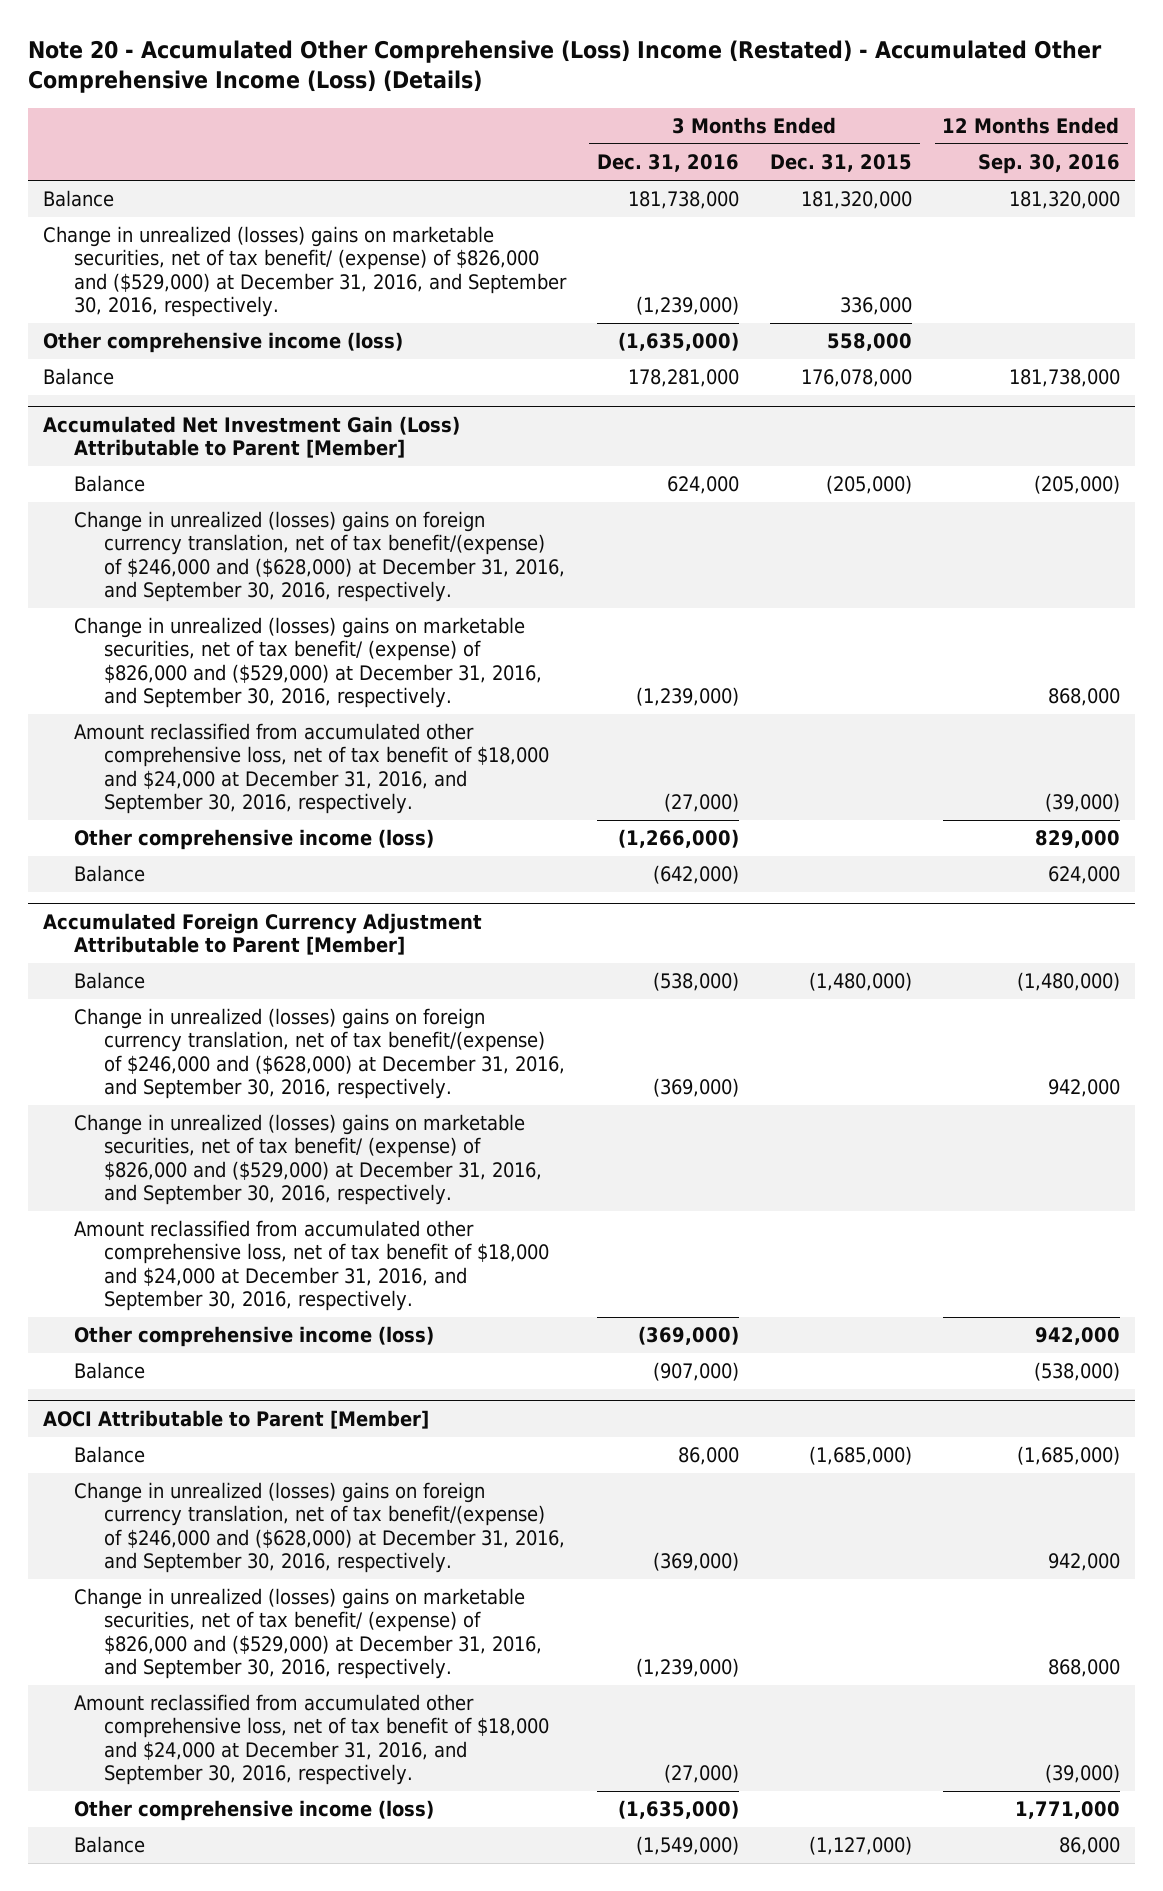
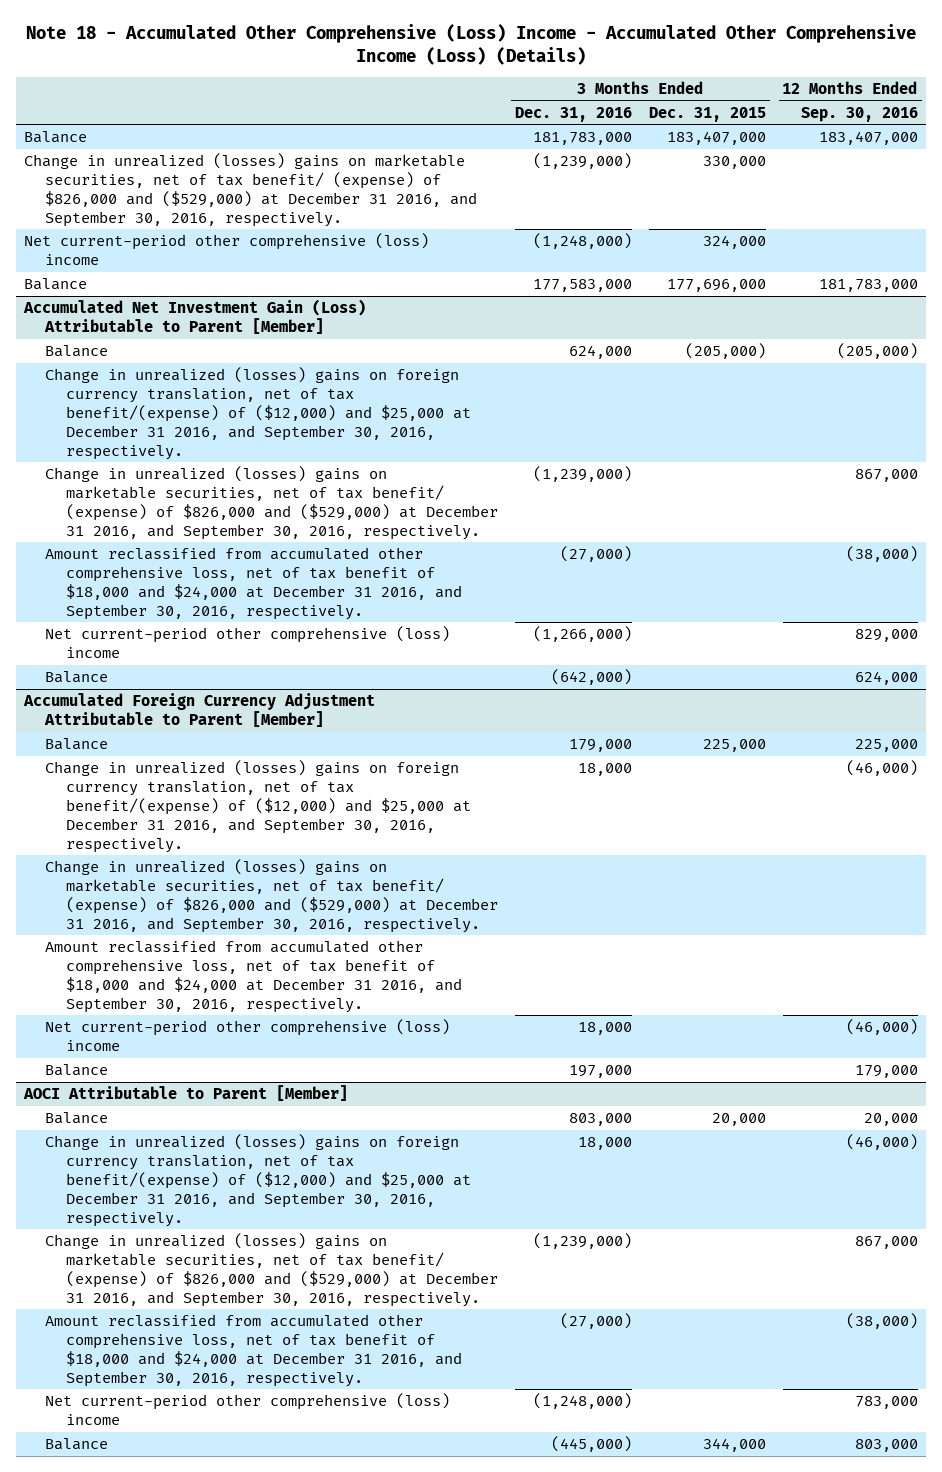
- Note 20 - Accumulated Other Comprehensive (Loss) Income (Restated) - Accumulated Other Comprehensive Income (Loss) (Details)
+ Note 18 - Accumulated Other Comprehensive (Loss) Income - Accumulated Other Comprehensive Income (Loss) (Details)
- Balance | 181,738,000 | 181,320,000 | 181,320,000
- Change in unrealized (losses) gains on marketable securities, net of tax benefit/ (expense) of $826,000 and ($529,000) at December 31, 2016, and September 30, 2016, respectively. | (1,239,000) | 336,000 |
- Other comprehensive income (loss) | (1,635,000) | 558,000 |
- Balance | 178,281,000 | 176,078,000 | 181,738,000
+ Balance | 181,783,000 | 183,407,000 | 183,407,000
+ Change in unrealized (losses) gains on marketable securities, net of tax benefit/ (expense) of $826,000 and ($529,000) at December 31 2016, and September 30, 2016, respectively. | (1,239,000) | 330,000 |
+ Net current-period other comprehensive (loss) income | (1,248,000) | 324,000 |
+ Balance | 177,583,000 | 177,696,000 | 181,783,000
@ Accumulated Net Investment Gain (Loss) Attributable to Parent [Member]
- Change in unrealized (losses) gains on foreign currency translation, net of tax benefit/(expense) of $246,000 and ($628,000) at December 31, 2016, and September 30, 2016, respectively.
- Change in unrealized (losses) gains on marketable securities, net of tax benefit/ (expense) of $826,000 and ($529,000) at December 31, 2016, and September 30, 2016, respectively. | (1,239,000) | | 868,000
- Amount reclassified from accumulated other comprehensive loss, net of tax benefit of $18,000 and $24,000 at December 31, 2016, and September 30, 2016, respectively. | (27,000) | | (39,000)
- Other comprehensive income (loss) | (1,266,000) | | 829,000
+ Change in unrealized (losses) gains on foreign currency translation, net of tax benefit/(expense) of ($12,000) and $25,000 at December 31 2016, and September 30, 2016, respectively.
+ Change in unrealized (losses) gains on marketable securities, net of tax benefit/ (expense) of $826,000 and ($529,000) at December 31 2016, and September 30, 2016, respectively. | (1,239,000) | | 867,000
+ Amount reclassified from accumulated other comprehensive loss, net of tax benefit of $18,000 and $24,000 at December 31 2016, and September 30, 2016, respectively. | (27,000) | | (38,000)
+ Net current-period other comprehensive (loss) income | (1,266,000) | | 829,000
@ Accumulated Foreign Currency Adjustment Attributable to Parent [Member]
- Balance | (538,000) | (1,480,000) | (1,480,000)
- Change in unrealized (losses) gains on foreign currency translation, net of tax benefit/(expense) of $246,000 and ($628,000) at December 31, 2016, and September 30, 2016, respectively. | (369,000) | | 942,000
- Change in unrealized (losses) gains on marketable securities, net of tax benefit/ (expense) of $826,000 and ($529,000) at December 31, 2016, and September 30, 2016, respectively.
- Amount reclassified from accumulated other comprehensive loss, net of tax benefit of $18,000 and $24,000 at December 31, 2016, and September 30, 2016, respectively.
- Other comprehensive income (loss) | (369,000) | | 942,000
- Balance | (907,000) | | (538,000)
+ Balance | 179,000 | 225,000 | 225,000
+ Change in unrealized (losses) gains on foreign currency translation, net of tax benefit/(expense) of ($12,000) and $25,000 at December 31 2016, and September 30, 2016, respectively. | 18,000 | | (46,000)
+ Change in unrealized (losses) gains on marketable securities, net of tax benefit/ (expense) of $826,000 and ($529,000) at December 31 2016, and September 30, 2016, respectively.
+ Amount reclassified from accumulated other comprehensive loss, net of tax benefit of $18,000 and $24,000 at December 31 2016, and September 30, 2016, respectively.
+ Net current-period other comprehensive (loss) income | 18,000 | | (46,000)
+ Balance | 197,000 | | 179,000
@ AOCI Attributable to Parent [Member]
- Balance | 86,000 | (1,685,000) | (1,685,000)
- Change in unrealized (losses) gains on foreign currency translation, net of tax benefit/(expense) of $246,000 and ($628,000) at December 31, 2016, and September 30, 2016, respectively. | (369,000) | | 942,000
- Change in unrealized (losses) gains on marketable securities, net of tax benefit/ (expense) of $826,000 and ($529,000) at December 31, 2016, and September 30, 2016, respectively. | (1,239,000) | | 868,000
- Amount reclassified from accumulated other comprehensive loss, net of tax benefit of $18,000 and $24,000 at December 31, 2016, and September 30, 2016, respectively. | (27,000) | | (39,000)
- Other comprehensive income (loss) | (1,635,000) | | 1,771,000
- Balance | (1,549,000) | (1,127,000) | 86,000
+ Balance | 803,000 | 20,000 | 20,000
+ Change in unrealized (losses) gains on foreign currency translation, net of tax benefit/(expense) of ($12,000) and $25,000 at December 31 2016, and September 30, 2016, respectively. | 18,000 | | (46,000)
+ Change in unrealized (losses) gains on marketable securities, net of tax benefit/ (expense) of $826,000 and ($529,000) at December 31 2016, and September 30, 2016, respectively. | (1,239,000) | | 867,000
+ Amount reclassified from accumulated other comprehensive loss, net of tax benefit of $18,000 and $24,000 at December 31 2016, and September 30, 2016, respectively. | (27,000) | | (38,000)
+ Net current-period other comprehensive (loss) income | (1,248,000) | | 783,000
+ Balance | (445,000) | 344,000 | 803,000

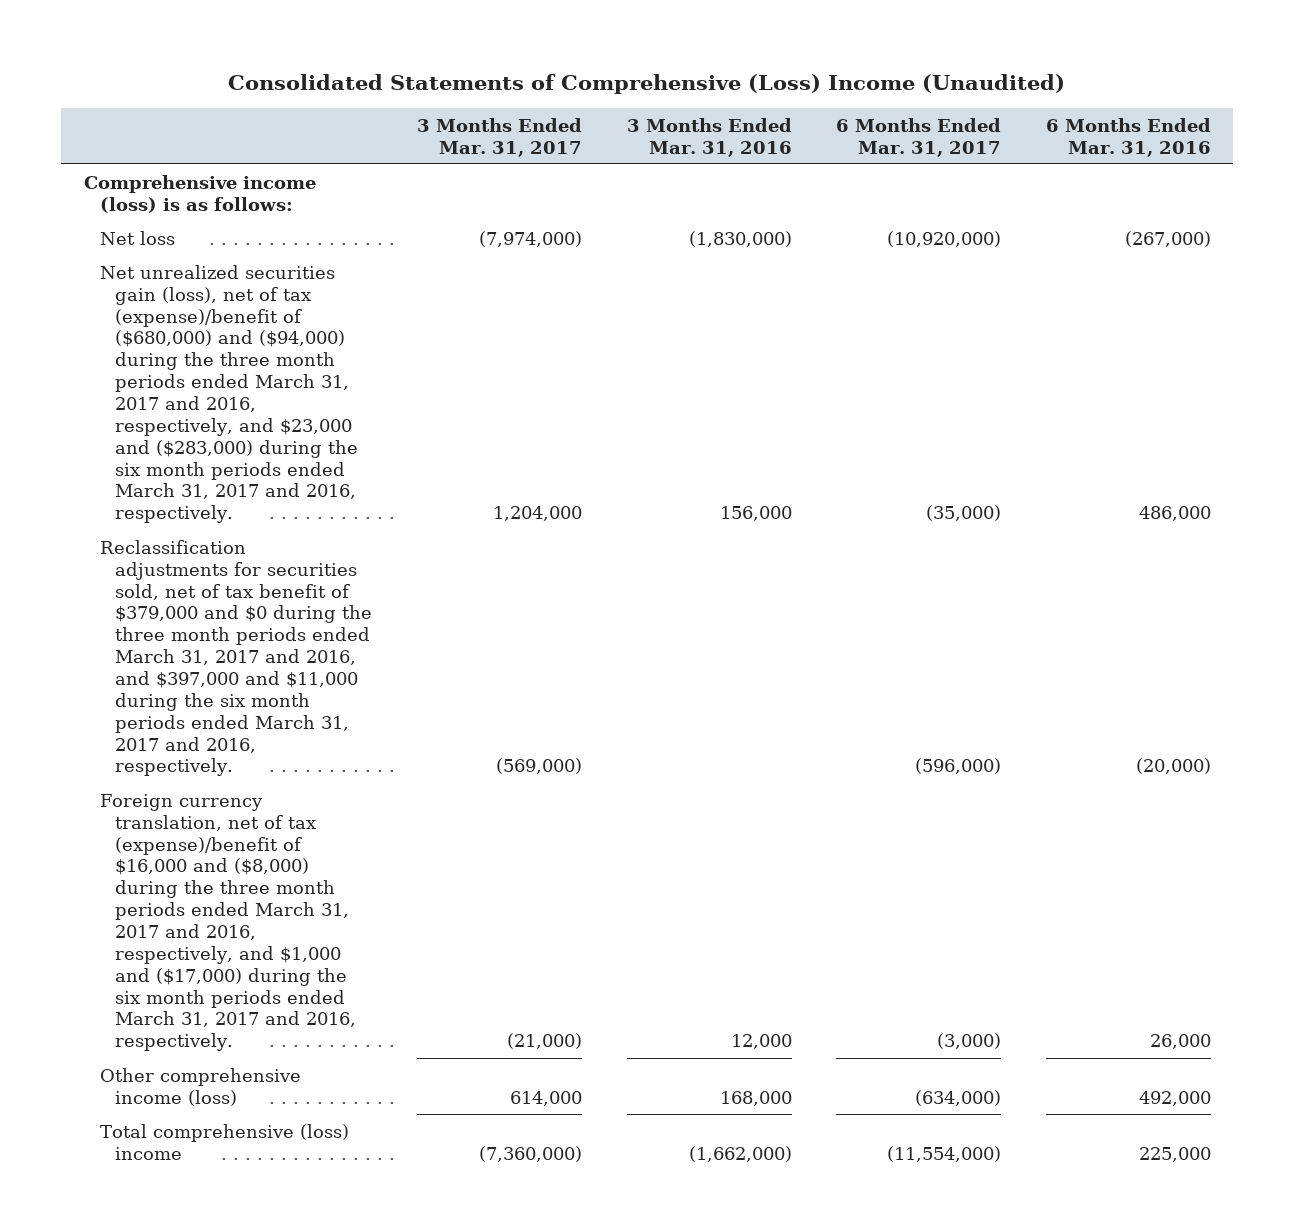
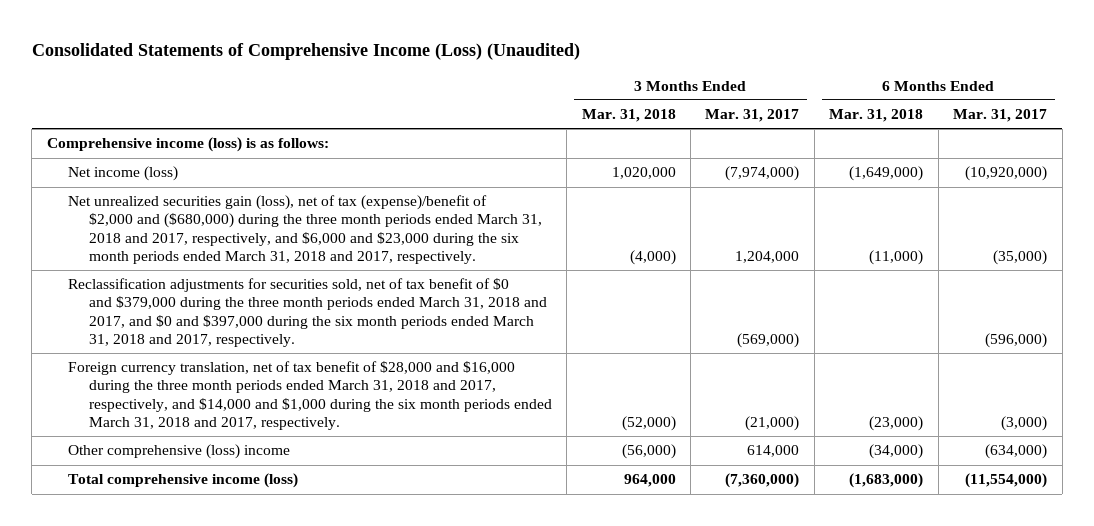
- Consolidated Statements of Comprehensive (Loss) Income (Unaudited)
+ Consolidated Statements of Comprehensive Income (Loss) (Unaudited)
- | 3 Months Ended Mar. 31, 2017 | 3 Months Ended Mar. 31, 2016 | 6 Months Ended Mar. 31, 2017 | 6 Months Ended Mar. 31, 2016
+ | 3 Months Ended Mar. 31, 2018 | 3 Months Ended Mar. 31, 2017 | 6 Months Ended Mar. 31, 2018 | 6 Months Ended Mar. 31, 2017
- Net loss | (7,974,000) | (1,830,000) | (10,920,000) | (267,000)
- Net unrealized securities gain (loss), net of tax (expense)/benefit of ($680,000) and ($94,000) during the three month periods ended March 31, 2017 and 2016, respectively, and $23,000 and ($283,000) during the six month periods ended March 31, 2017 and 2016, respectively. | 1,204,000 | 156,000 | (35,000) | 486,000
- Reclassification adjustments for securities sold, net of tax benefit of $379,000 and $0 during the three month periods ended March 31, 2017 and 2016, and $397,000 and $11,000 during the six month periods ended March 31, 2017 and 2016, respectively. | (569,000) | | (596,000) | (20,000)
- Foreign currency translation, net of tax (expense)/benefit of $16,000 and ($8,000) during the three month periods ended March 31, 2017 and 2016, respectively, and $1,000 and ($17,000) during the six month periods ended March 31, 2017 and 2016, respectively. | (21,000) | 12,000 | (3,000) | 26,000
- Other comprehensive income (loss) | 614,000 | 168,000 | (634,000) | 492,000
- Total comprehensive (loss) income | (7,360,000) | (1,662,000) | (11,554,000) | 225,000
+ Net income (loss) | 1,020,000 | (7,974,000) | (1,649,000) | (10,920,000)
+ Net unrealized securities gain (loss), net of tax (expense)/benefit of $2,000 and ($680,000) during the three month periods ended March 31, 2018 and 2017, respectively, and $6,000 and $23,000 during the six month periods ended March 31, 2018 and 2017, respectively. | (4,000) | 1,204,000 | (11,000) | (35,000)
+ Reclassification adjustments for securities sold, net of tax benefit of $0 and $379,000 during the three month periods ended March 31, 2018 and 2017, and $0 and $397,000 during the six month periods ended March 31, 2018 and 2017, respectively. | | (569,000) | | (596,000)
+ Foreign currency translation, net of tax benefit of $28,000 and $16,000 during the three month periods ended March 31, 2018 and 2017, respectively, and $14,000 and $1,000 during the six month periods ended March 31, 2018 and 2017, respectively. | (52,000) | (21,000) | (23,000) | (3,000)
+ Other comprehensive (loss) income | (56,000) | 614,000 | (34,000) | (634,000)
+ Total comprehensive income (loss) | 964,000 | (7,360,000) | (1,683,000) | (11,554,000)

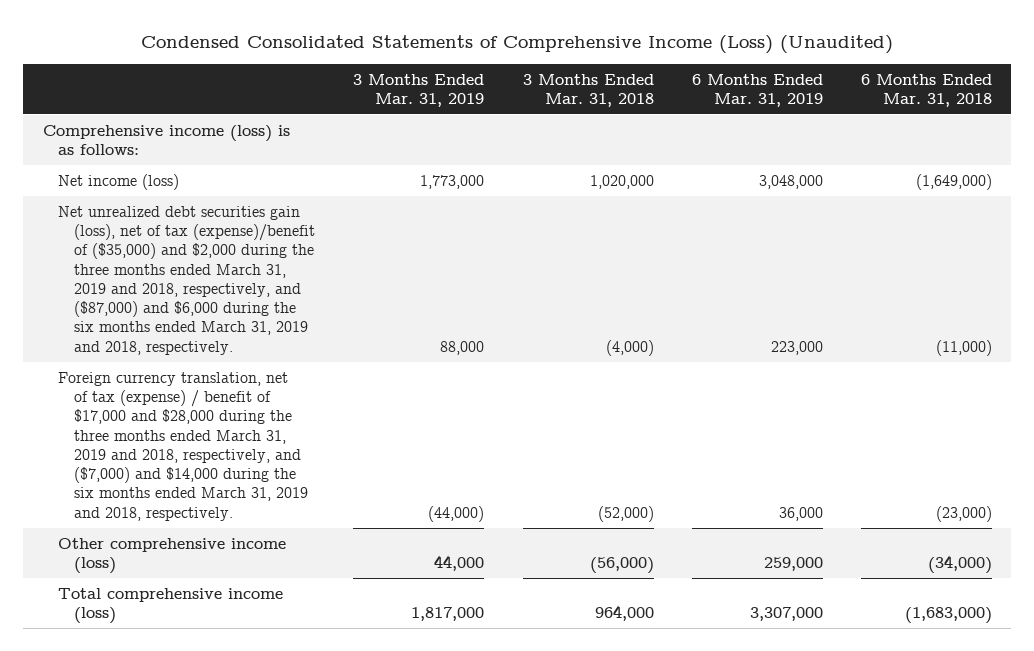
- Consolidated Statements of Comprehensive Income (Loss) (Unaudited)
+ Condensed Consolidated Statements of Comprehensive Income (Loss) (Unaudited)
- | 3 Months Ended Mar. 31, 2018 | 3 Months Ended Mar. 31, 2017 | 6 Months Ended Mar. 31, 2018 | 6 Months Ended Mar. 31, 2017
+ | 3 Months Ended Mar. 31, 2019 | 3 Months Ended Mar. 31, 2018 | 6 Months Ended Mar. 31, 2019 | 6 Months Ended Mar. 31, 2018
- Net unrealized securities gain (loss), net of tax (expense)/benefit of $2,000 and ($680,000) during the three month periods ended March 31, 2018 and 2017, respectively, and $6,000 and $23,000 during the six month periods ended March 31, 2018 and 2017, respectively. | (4,000) | 1,204,000 | (11,000) | (35,000)
- Reclassification adjustments for securities sold, net of tax benefit of $0 and $379,000 during the three month periods ended March 31, 2018 and 2017, and $0 and $397,000 during the six month periods ended March 31, 2018 and 2017, respectively. | | (569,000) | | (596,000)
- Foreign currency translation, net of tax benefit of $28,000 and $16,000 during the three month periods ended March 31, 2018 and 2017, respectively, and $14,000 and $1,000 during the six month periods ended March 31, 2018 and 2017, respectively. | (52,000) | (21,000) | (23,000) | (3,000)
- Other comprehensive (loss) income | (56,000) | 614,000 | (34,000) | (634,000)
+ Net unrealized debt securities gain (loss), net of tax (expense)/benefit of ($35,000) and $2,000 during the three months ended March 31, 2019 and 2018, respectively, and ($87,000) and $6,000 during the six months ended March 31, 2019 and 2018, respectively. | 88,000 | (4,000) | 223,000 | (11,000)
+ Foreign currency translation, net of tax (expense) / benefit of $17,000 and $28,000 during the three months ended March 31, 2019 and 2018, respectively, and ($7,000) and $14,000 during the six months ended March 31, 2019 and 2018, respectively. | (44,000) | (52,000) | 36,000 | (23,000)
+ Other comprehensive income (loss) | 44,000 | (56,000) | 259,000 | (34,000)

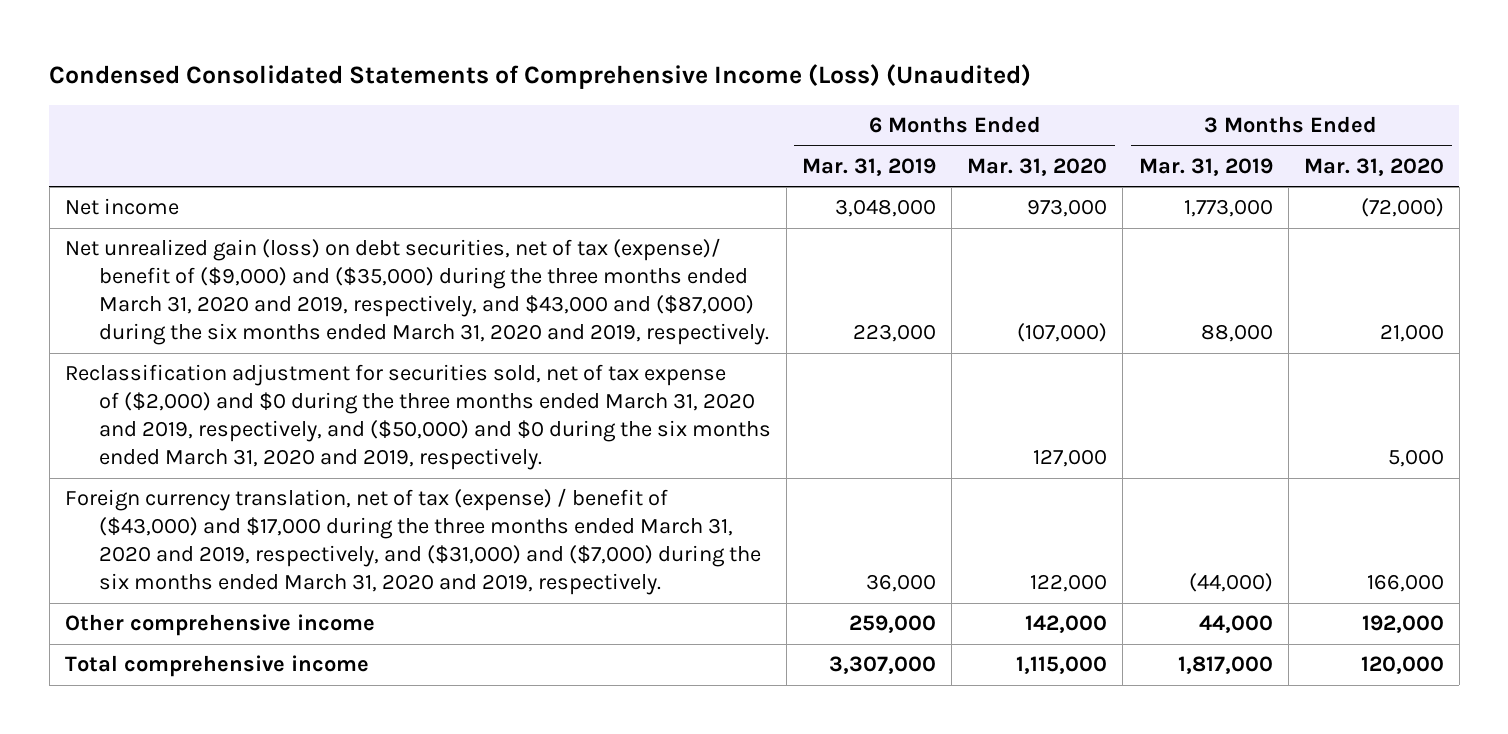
- | 3 Months Ended Mar. 31, 2019 | 3 Months Ended Mar. 31, 2018 | 6 Months Ended Mar. 31, 2019 | 6 Months Ended Mar. 31, 2018
+ | 6 Months Ended Mar. 31, 2019 | 6 Months Ended Mar. 31, 2020 | 3 Months Ended Mar. 31, 2019 | 3 Months Ended Mar. 31, 2020
- Comprehensive income (loss) is as follows:
- Net income (loss) | 1,773,000 | 1,020,000 | 3,048,000 | (1,649,000)
- Net unrealized debt securities gain (loss), net of tax (expense)/benefit of ($35,000) and $2,000 during the three months ended March 31, 2019 and 2018, respectively, and ($87,000) and $6,000 during the six months ended March 31, 2019 and 2018, respectively. | 88,000 | (4,000) | 223,000 | (11,000)
- Foreign currency translation, net of tax (expense) / benefit of $17,000 and $28,000 during the three months ended March 31, 2019 and 2018, respectively, and ($7,000) and $14,000 during the six months ended March 31, 2019 and 2018, respectively. | (44,000) | (52,000) | 36,000 | (23,000)
- Other comprehensive income (loss) | 44,000 | (56,000) | 259,000 | (34,000)
- Total comprehensive income (loss) | 1,817,000 | 964,000 | 3,307,000 | (1,683,000)
+ Net income | 3,048,000 | 973,000 | 1,773,000 | (72,000)
+ Net unrealized gain (loss) on debt securities, net of tax (expense)/ benefit of ($9,000) and ($35,000) during the three months ended March 31, 2020 and 2019, respectively, and $43,000 and ($87,000) during the six months ended March 31, 2020 and 2019, respectively. | 223,000 | (107,000) | 88,000 | 21,000
+ Reclassification adjustment for securities sold, net of tax expense of ($2,000) and $0 during the three months ended March 31, 2020 and 2019, respectively, and ($50,000) and $0 during the six months ended March 31, 2020 and 2019, respectively. | | 127,000 | | 5,000
+ Foreign currency translation, net of tax (expense) / benefit of ($43,000) and $17,000 during the three months ended March 31, 2020 and 2019, respectively, and ($31,000) and ($7,000) during the six months ended March 31, 2020 and 2019, respectively. | 36,000 | 122,000 | (44,000) | 166,000
+ Other comprehensive income | 259,000 | 142,000 | 44,000 | 192,000
+ Total comprehensive income | 3,307,000 | 1,115,000 | 1,817,000 | 120,000

